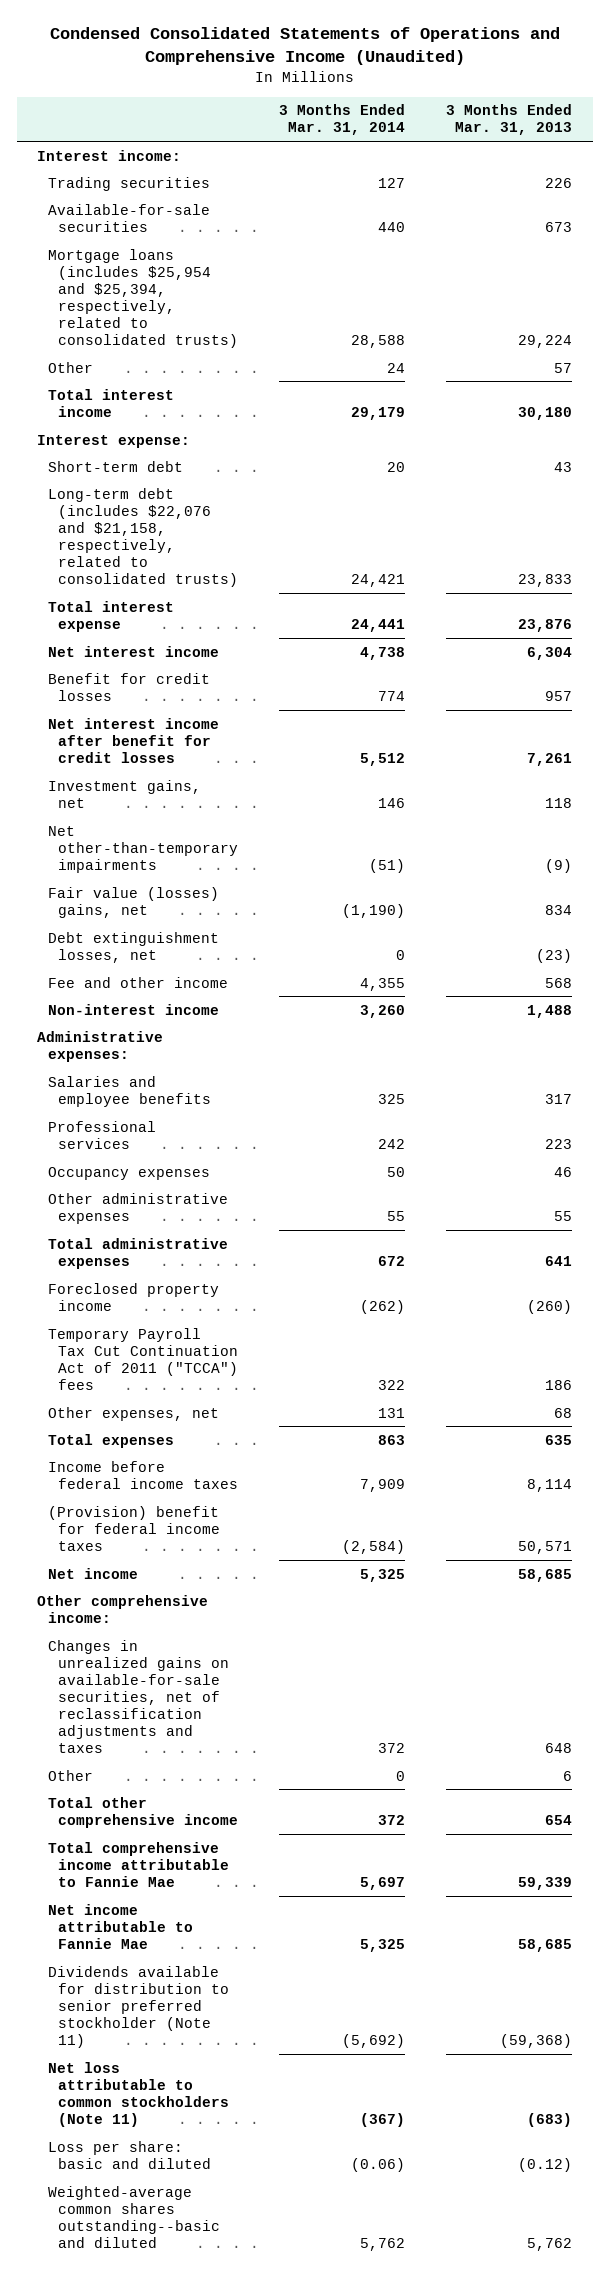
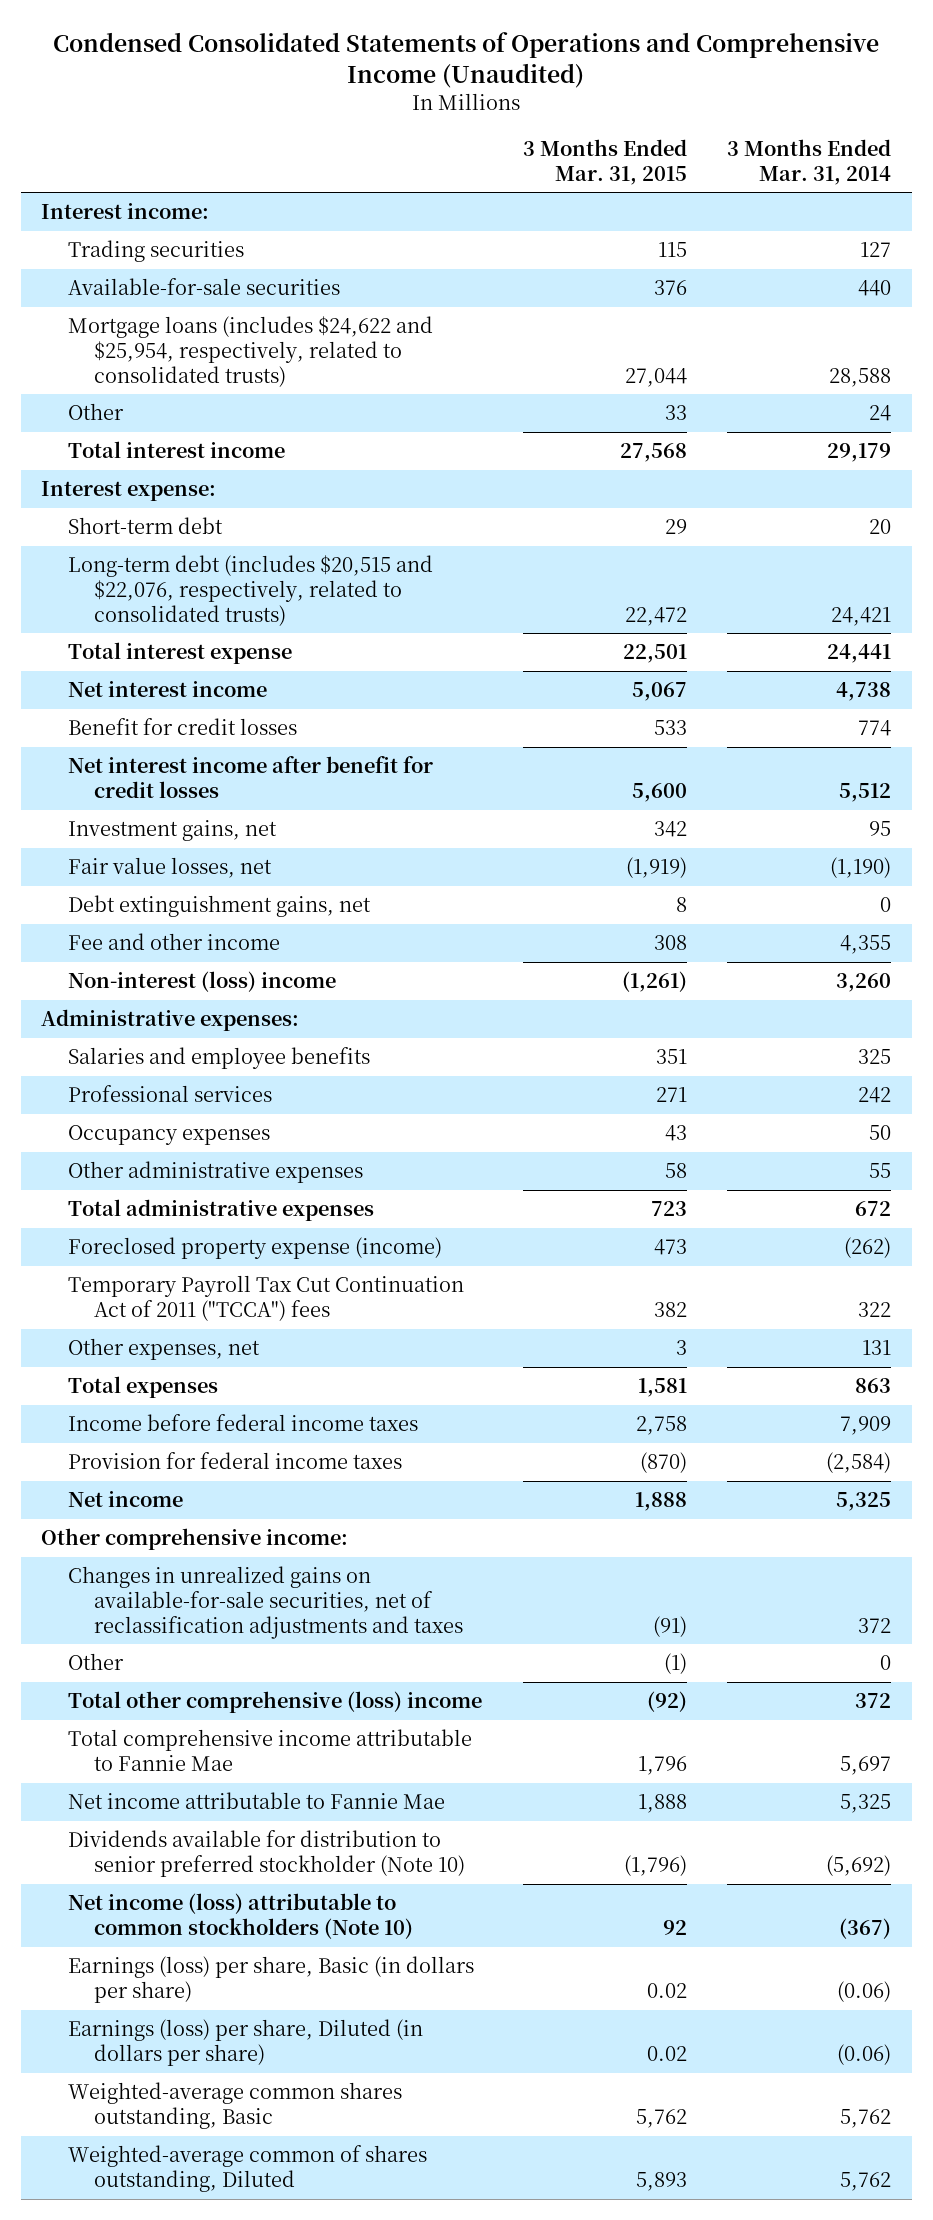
- | 3 Months Ended Mar. 31, 2014 | 3 Months Ended Mar. 31, 2013
+ | 3 Months Ended Mar. 31, 2015 | 3 Months Ended Mar. 31, 2014
- Mortgage loans (includes $25,954 and $25,394, respectively, related to consolidated trusts) | 28,588 | 29,224
+ Mortgage loans (includes $24,622 and $25,954, respectively, related to consolidated trusts) | 27,044 | 28,588
- Long-term debt (includes $22,076 and $21,158, respectively, related to consolidated trusts) | 24,421 | 23,833
+ Long-term debt (includes $20,515 and $22,076, respectively, related to consolidated trusts) | 22,472 | 24,421
- Investment gains, net | 146 | 118
- Net other-than-temporary impairments | (51) | (9)
- Fair value (losses) gains, net | (1,190) | 834
- Debt extinguishment losses, net | 0 | (23)
+ Investment gains, net | 342 | 95
+ Fair value losses, net | (1,919) | (1,190)
+ Debt extinguishment gains, net | 8 | 0
- Non-interest income | 3,260 | 1,488
+ Non-interest (loss) income | (1,261) | 3,260
- Foreclosed property income | (262) | (260)
+ Foreclosed property expense (income) | 473 | (262)
- (Provision) benefit for federal income taxes | (2,584) | 50,571
+ Provision for federal income taxes | (870) | (2,584)
- Total other comprehensive income | 372 | 654
+ Total other comprehensive (loss) income | (92) | 372
- Dividends available for distribution to senior preferred stockholder (Note 11) | (5,692) | (59,368)
- Net loss attributable to common stockholders (Note 11) | (367) | (683)
- Loss per share: basic and diluted | (0.06) | (0.12)
- Weighted-average common shares outstanding--basic and diluted | 5,762 | 5,762
+ Dividends available for distribution to senior preferred stockholder (Note 10) | (1,796) | (5,692)
+ Net income (loss) attributable to common stockholders (Note 10) | 92 | (367)
+ Earnings (loss) per share, Basic (in dollars per share) | 0.02 | (0.06)
+ Earnings (loss) per share, Diluted (in dollars per share) | 0.02 | (0.06)
+ Weighted-average common shares outstanding, Basic | 5,762 | 5,762
+ Weighted-average common of shares outstanding, Diluted | 5,893 | 5,762

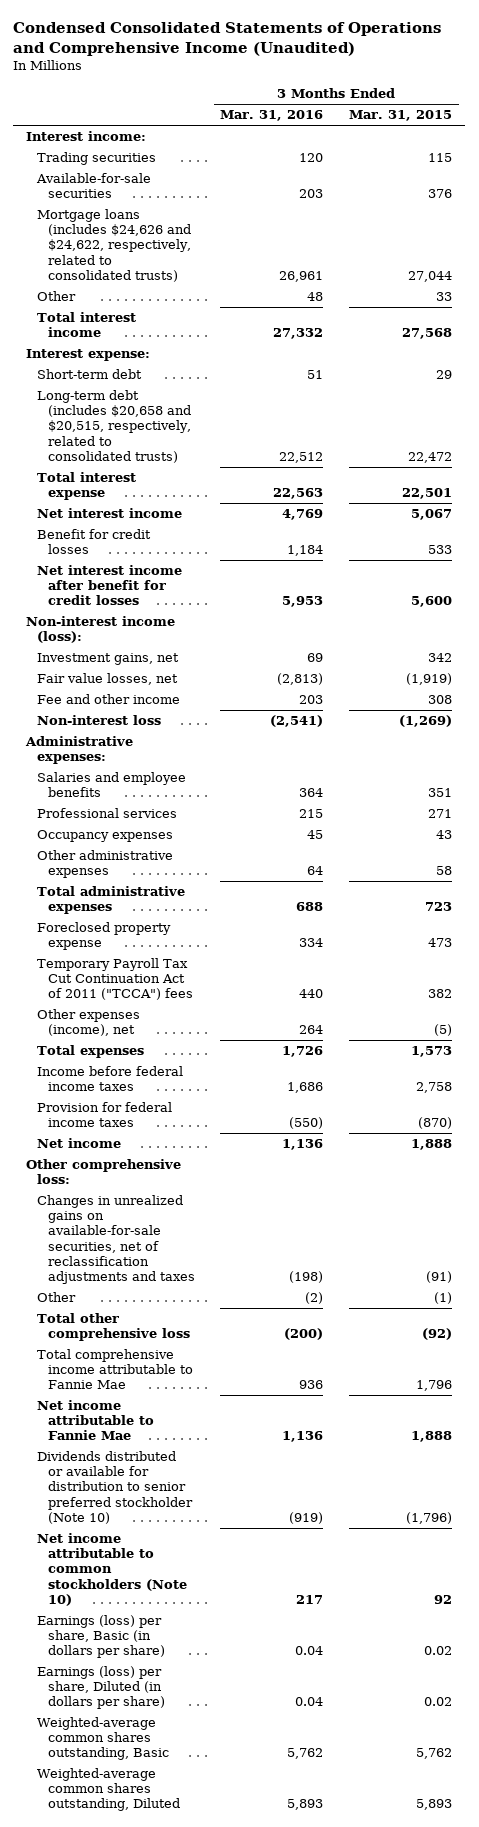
- | 3 Months Ended Mar. 31, 2015 | 3 Months Ended Mar. 31, 2014
+ | 3 Months Ended Mar. 31, 2016 | 3 Months Ended Mar. 31, 2015
- Mortgage loans (includes $24,622 and $25,954, respectively, related to consolidated trusts) | 27,044 | 28,588
+ Mortgage loans (includes $24,626 and $24,622, respectively, related to consolidated trusts) | 26,961 | 27,044
- Long-term debt (includes $20,515 and $22,076, respectively, related to consolidated trusts) | 22,472 | 24,421
+ Long-term debt (includes $20,658 and $20,515, respectively, related to consolidated trusts) | 22,512 | 22,472
+ Non-interest income (loss):
- Debt extinguishment gains, net | 8 | 0
- Non-interest (loss) income | (1,261) | 3,260
+ Non-interest loss | (2,541) | (1,269)
- Foreclosed property expense (income) | 473 | (262)
+ Foreclosed property expense | 334 | 473
- Other expenses, net | 3 | 131
- Total expenses | 1,581 | 863
+ Other expenses (income), net | 264 | (5)
+ Total expenses | 1,726 | 1,573
- Other comprehensive income:
+ Other comprehensive loss:
- Total other comprehensive (loss) income | (92) | 372
+ Total other comprehensive loss | (200) | (92)
- Dividends available for distribution to senior preferred stockholder (Note 10) | (1,796) | (5,692)
- Net income (loss) attributable to common stockholders (Note 10) | 92 | (367)
+ Dividends distributed or available for distribution to senior preferred stockholder (Note 10) | (919) | (1,796)
+ Net income attributable to common stockholders (Note 10) | 217 | 92
- Weighted-average common of shares outstanding, Diluted | 5,893 | 5,762
+ Weighted-average common shares outstanding, Diluted | 5,893 | 5,893

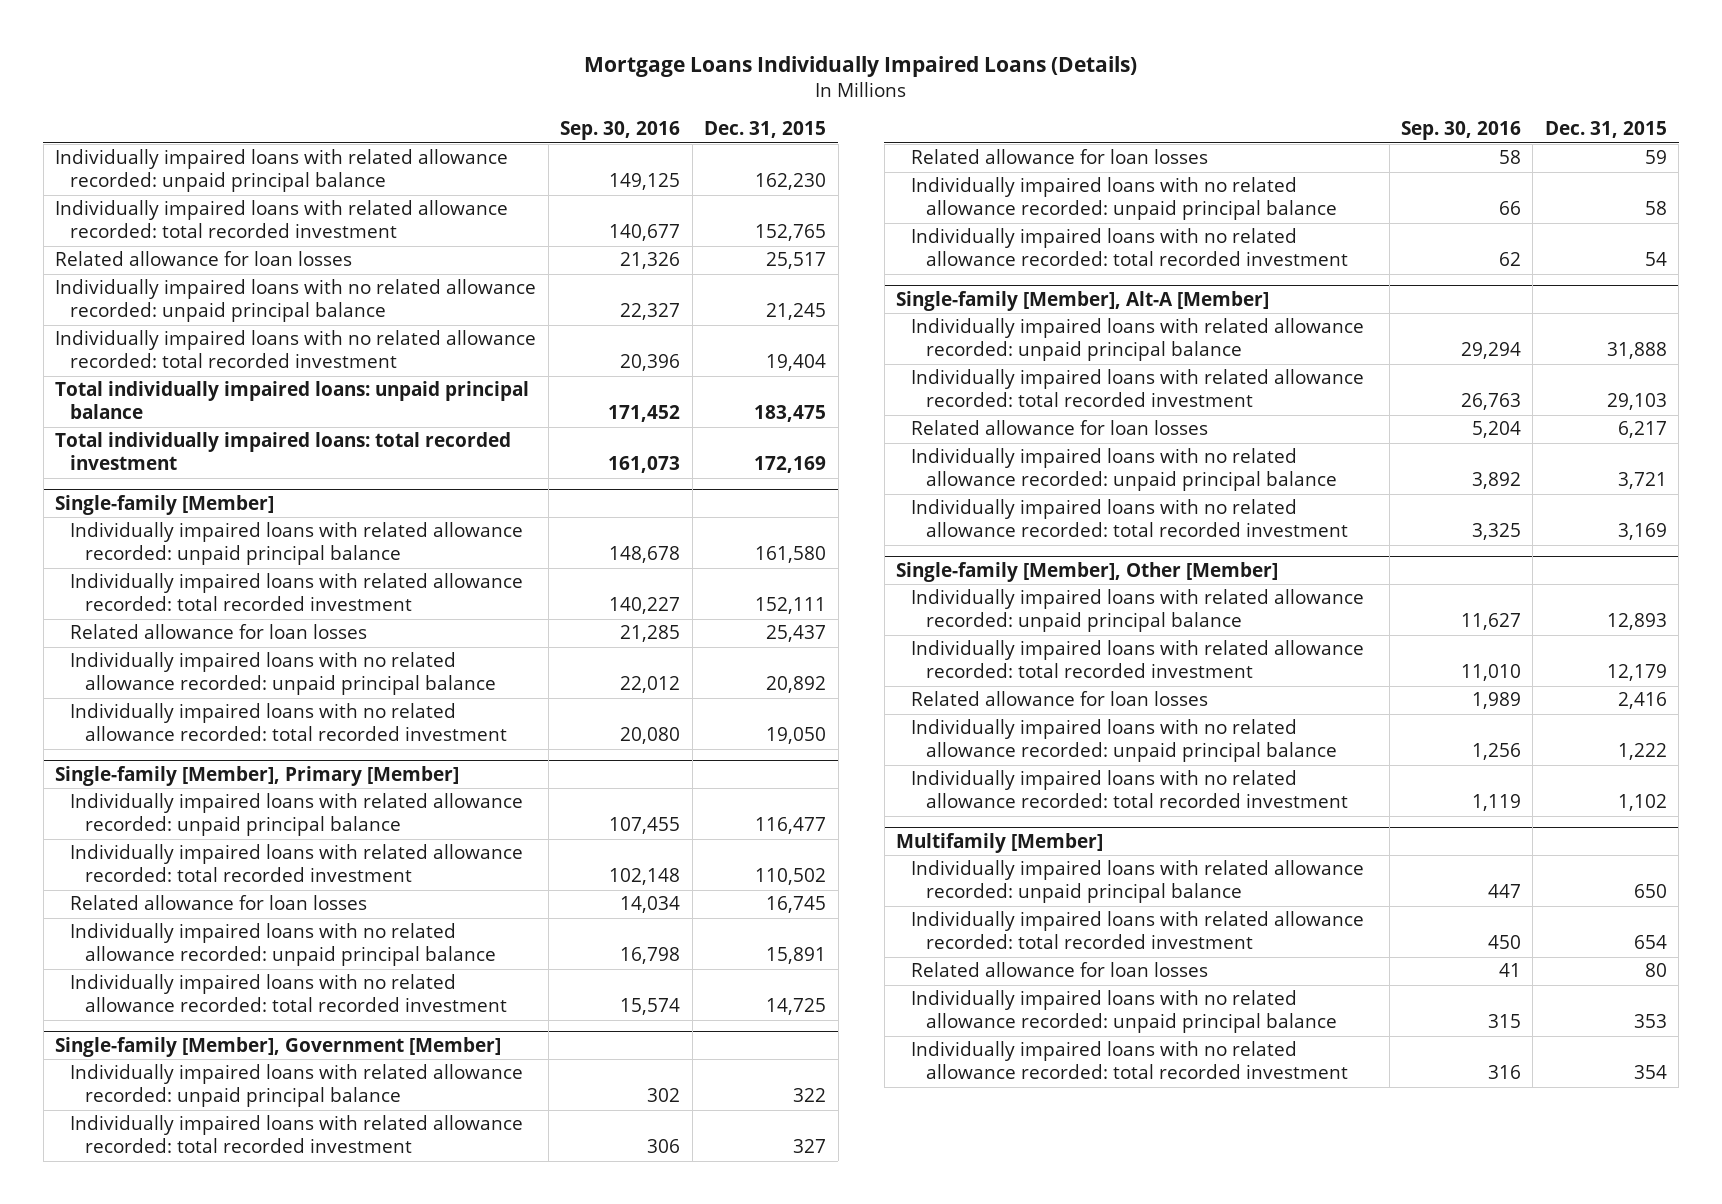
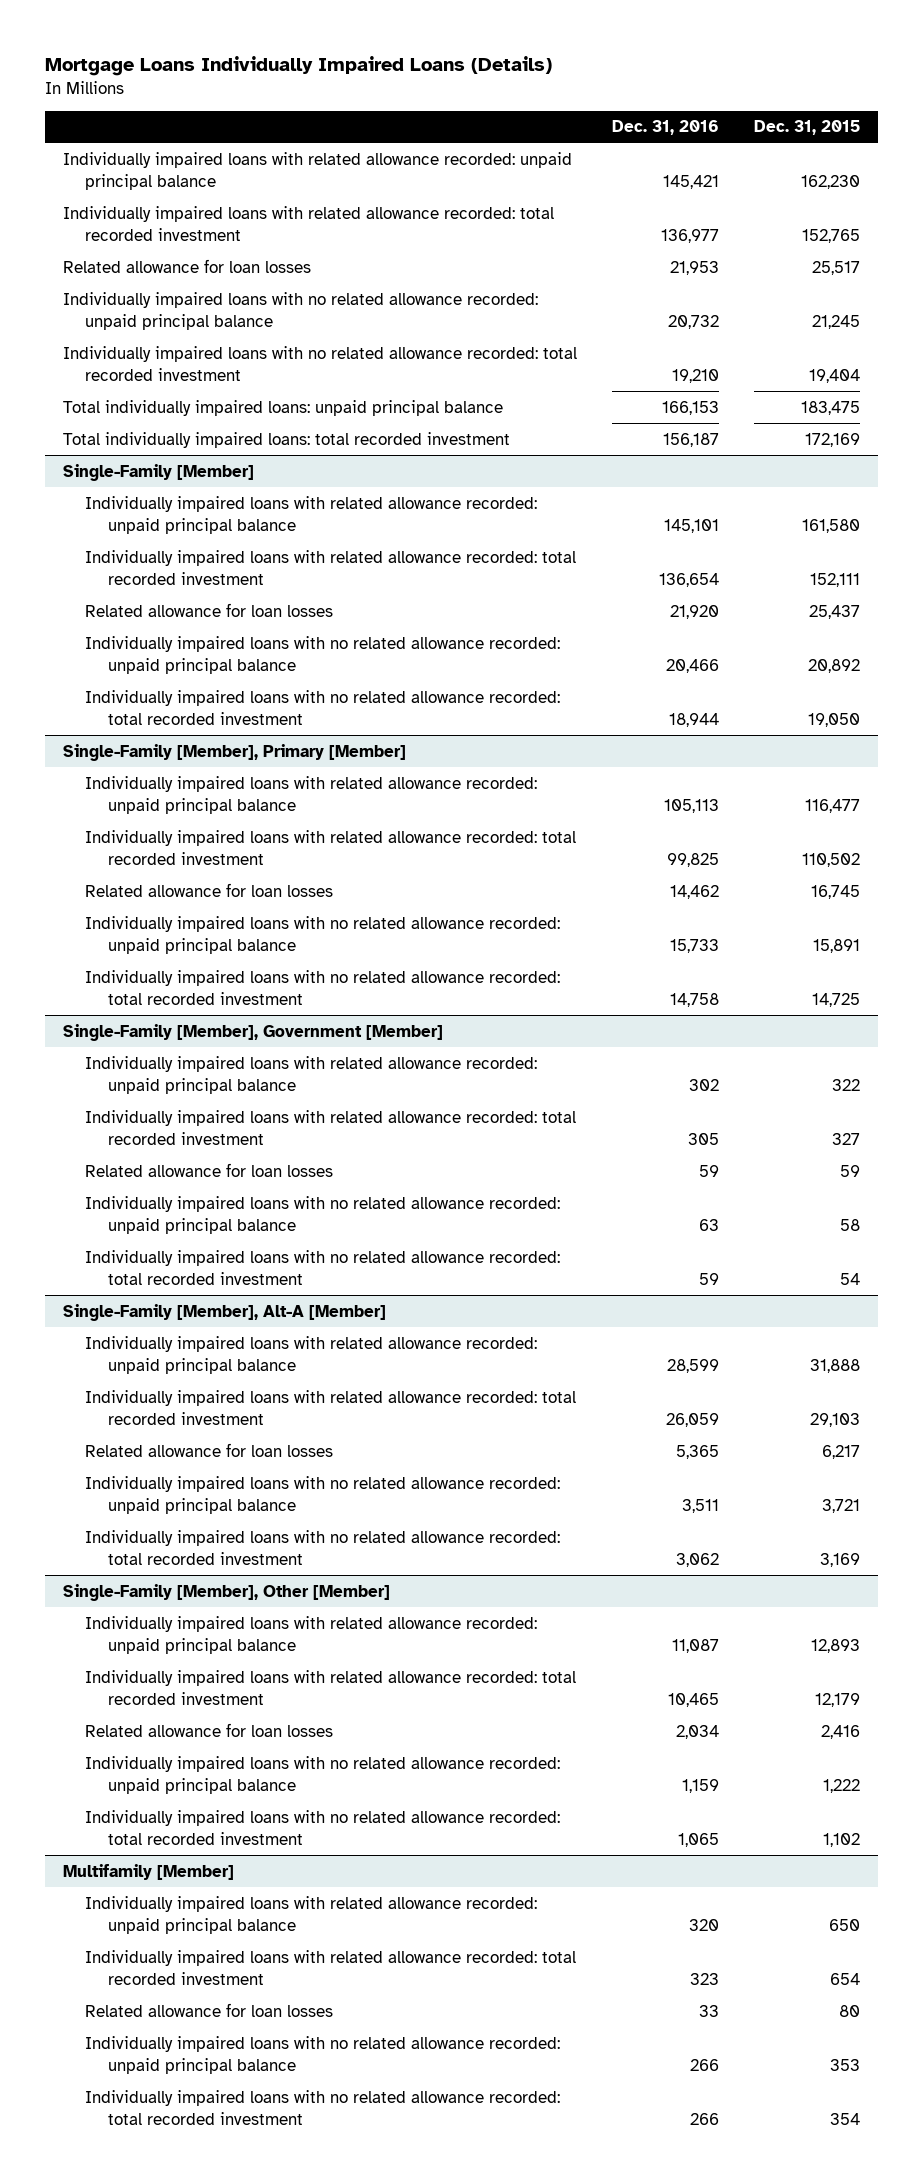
- | Sep. 30, 2016 | Dec. 31, 2015
+ | Dec. 31, 2016 | Dec. 31, 2015
- Single-family [Member]
+ Single-Family [Member]
- Single-family [Member], Primary [Member]
+ Single-Family [Member], Primary [Member]
- Single-family [Member], Government [Member]
+ Single-Family [Member], Government [Member]
- Single-family [Member], Alt-A [Member]
+ Single-Family [Member], Alt-A [Member]
- Single-family [Member], Other [Member]
+ Single-Family [Member], Other [Member]

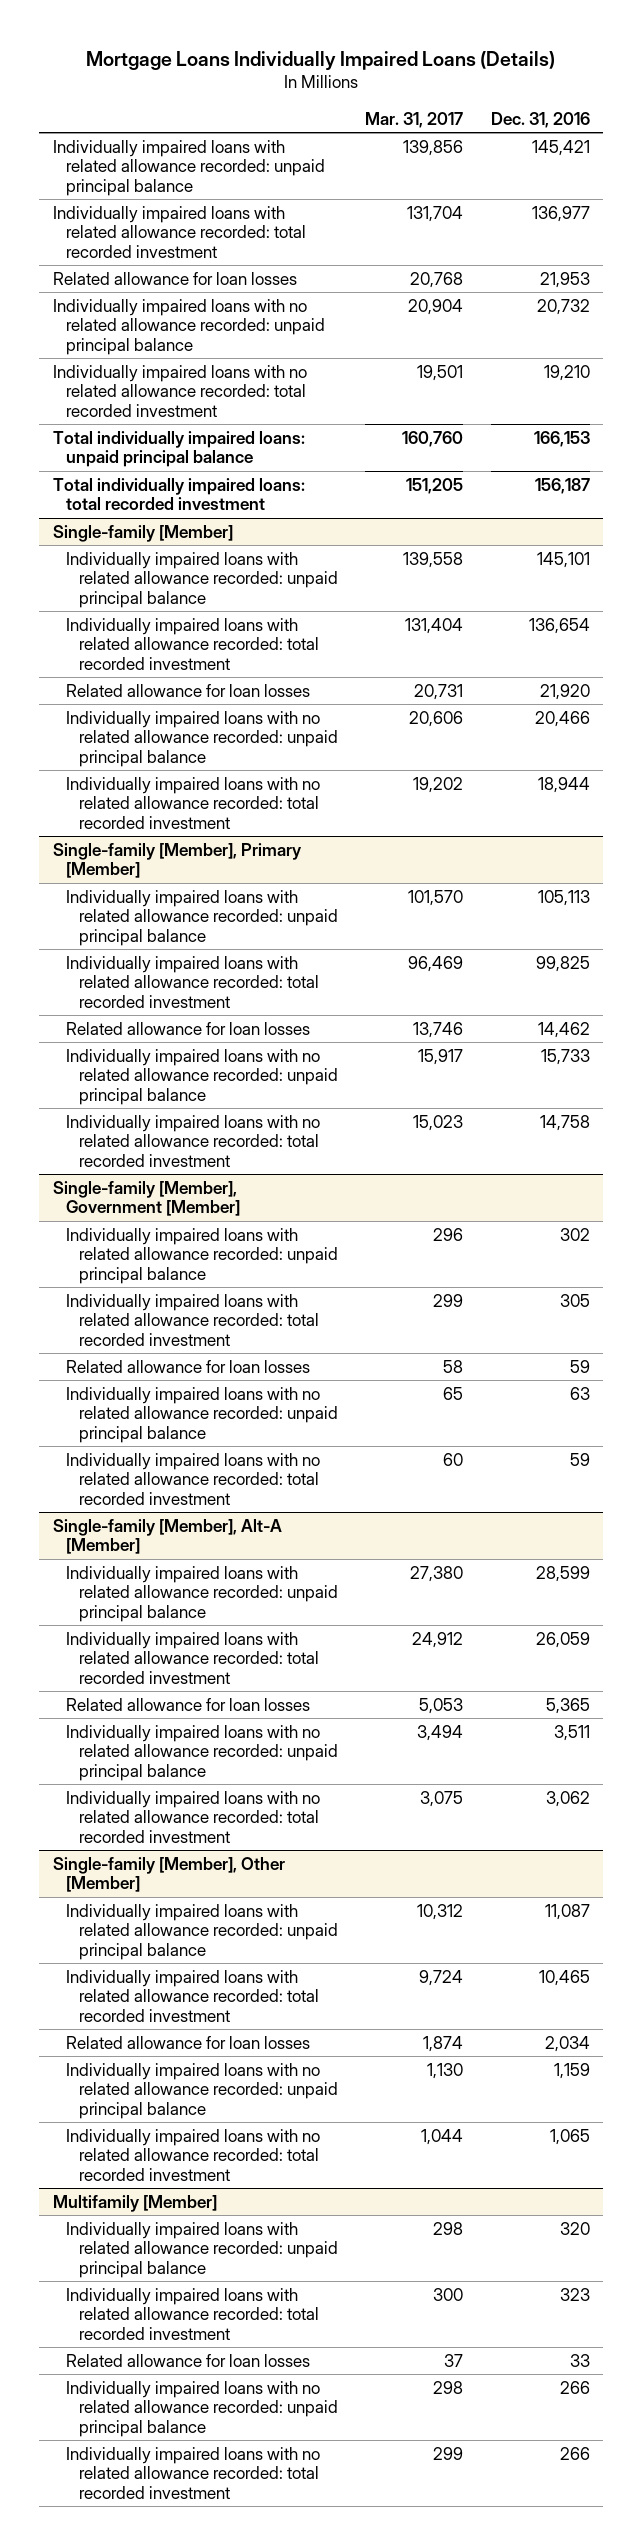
- | Dec. 31, 2016 | Dec. 31, 2015
+ | Mar. 31, 2017 | Dec. 31, 2016
- Single-Family [Member]
+ Single-family [Member]
- Single-Family [Member], Primary [Member]
+ Single-family [Member], Primary [Member]
- Single-Family [Member], Government [Member]
+ Single-family [Member], Government [Member]
- Single-Family [Member], Alt-A [Member]
+ Single-family [Member], Alt-A [Member]
- Single-Family [Member], Other [Member]
+ Single-family [Member], Other [Member]

